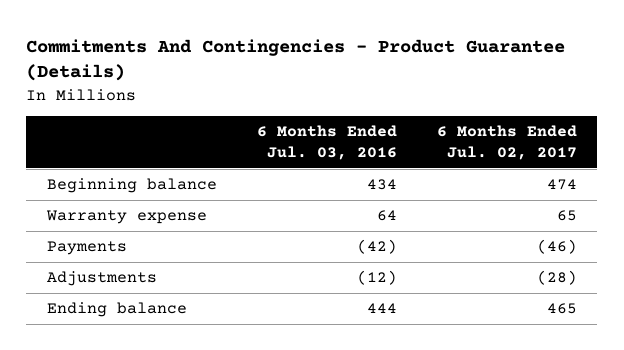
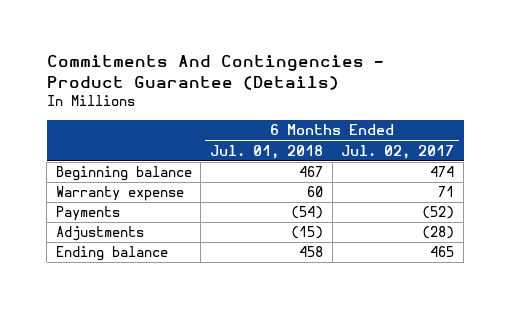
- | 6 Months Ended Jul. 03, 2016 | 6 Months Ended Jul. 02, 2017
+ | 6 Months Ended Jul. 01, 2018 | 6 Months Ended Jul. 02, 2017
- Warranty expense | 64 | 65
- Payments | (42) | (46)
+ Warranty expense | 60 | 71
+ Payments | (54) | (52)

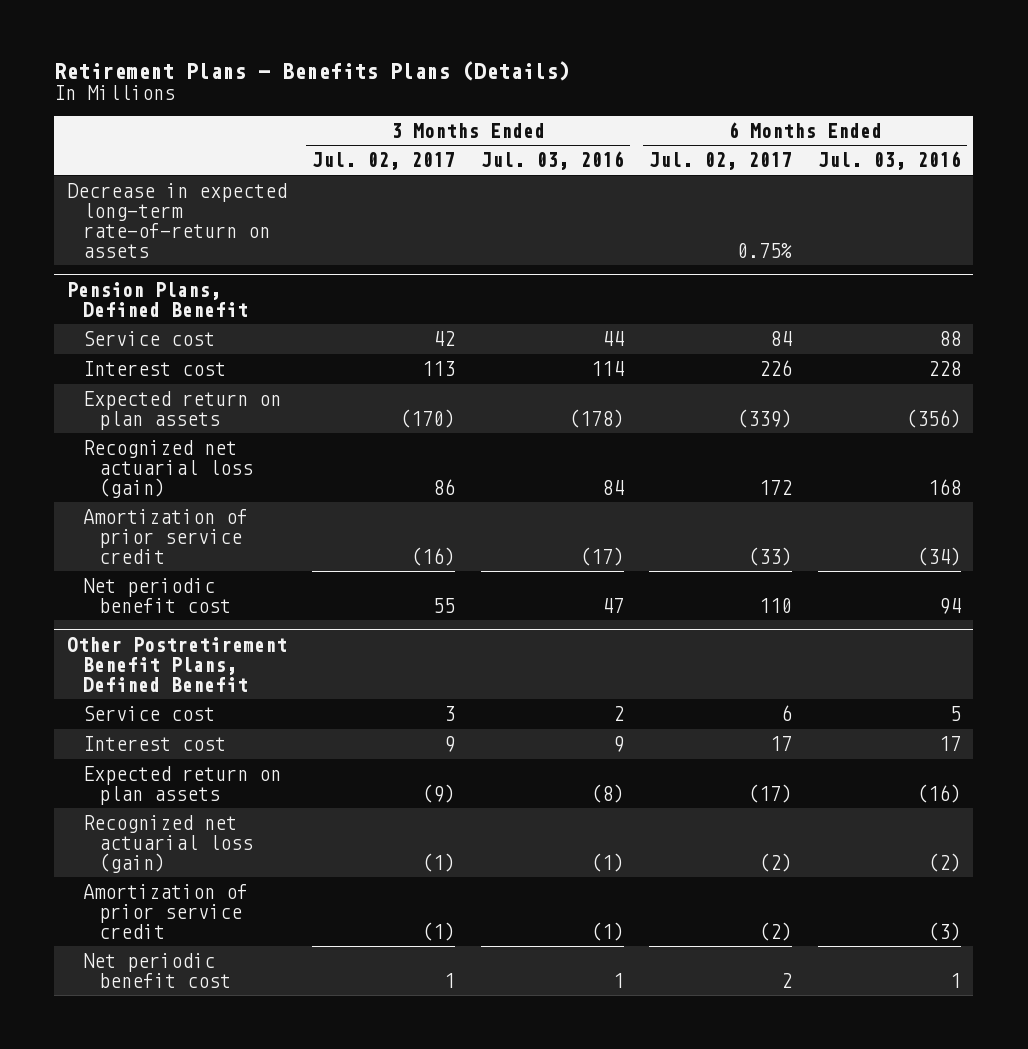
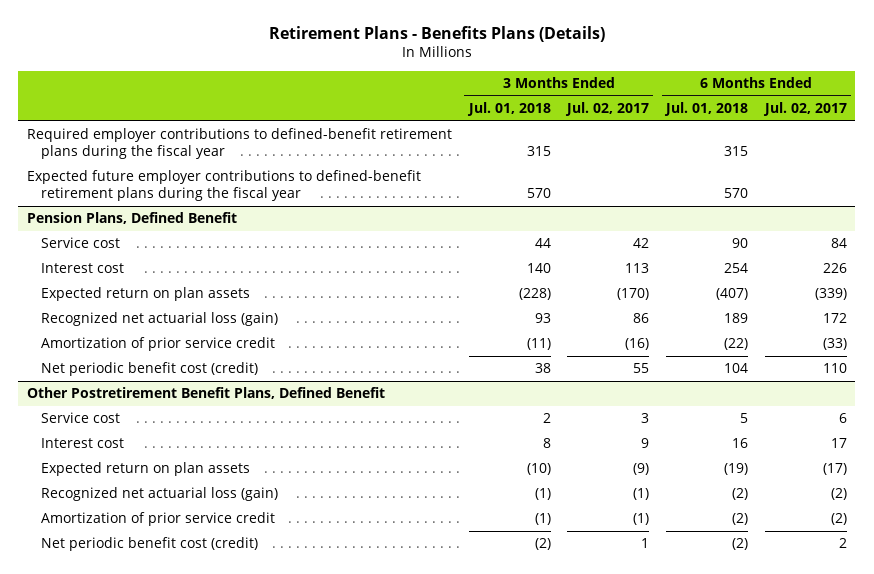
- | 3 Months Ended Jul. 02, 2017 | 3 Months Ended Jul. 03, 2016 | 6 Months Ended Jul. 02, 2017 | 6 Months Ended Jul. 03, 2016
+ | 3 Months Ended Jul. 01, 2018 | 3 Months Ended Jul. 02, 2017 | 6 Months Ended Jul. 01, 2018 | 6 Months Ended Jul. 02, 2017
- Decrease in expected long-term rate-of-return on assets | | | 0.75% |
+ Required employer contributions to defined-benefit retirement plans during the fiscal year | 315 | | 315 |
+ Expected future employer contributions to defined-benefit retirement plans during the fiscal year | 570 | | 570 |
@ Pension Plans, Defined Benefit
- Net periodic benefit cost | 55 | 47 | 110 | 94
+ Net periodic benefit cost (credit) | 38 | 55 | 104 | 110
@ Other Postretirement Benefit Plans, Defined Benefit
- Net periodic benefit cost | 1 | 1 | 2 | 1
+ Net periodic benefit cost (credit) | (2) | 1 | (2) | 2

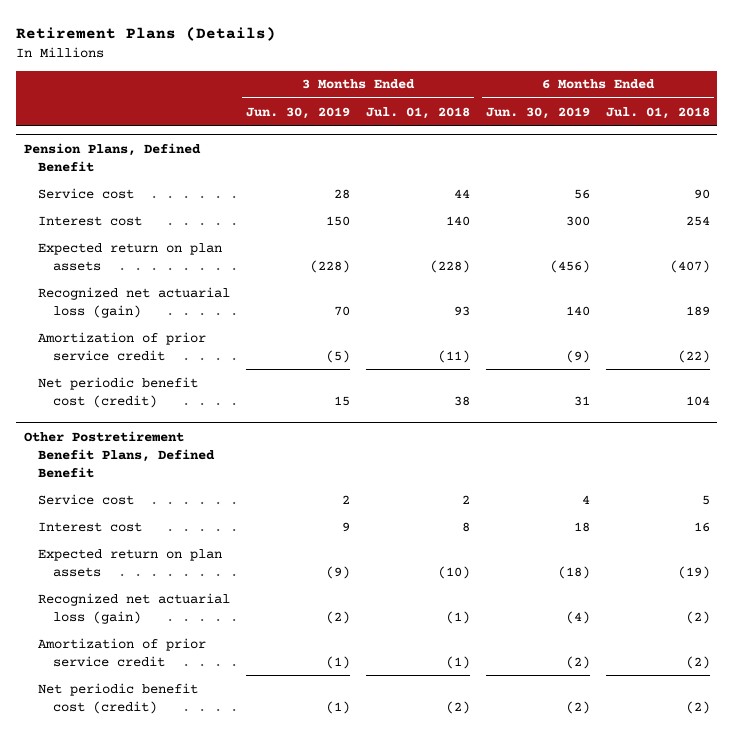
- Retirement Plans - Benefits Plans (Details)
+ Retirement Plans (Details)
- | 3 Months Ended Jul. 01, 2018 | 3 Months Ended Jul. 02, 2017 | 6 Months Ended Jul. 01, 2018 | 6 Months Ended Jul. 02, 2017
+ | 3 Months Ended Jun. 30, 2019 | 3 Months Ended Jul. 01, 2018 | 6 Months Ended Jun. 30, 2019 | 6 Months Ended Jul. 01, 2018
- Required employer contributions to defined-benefit retirement plans during the fiscal year | 315 | | 315 |
- Expected future employer contributions to defined-benefit retirement plans during the fiscal year | 570 | | 570 |

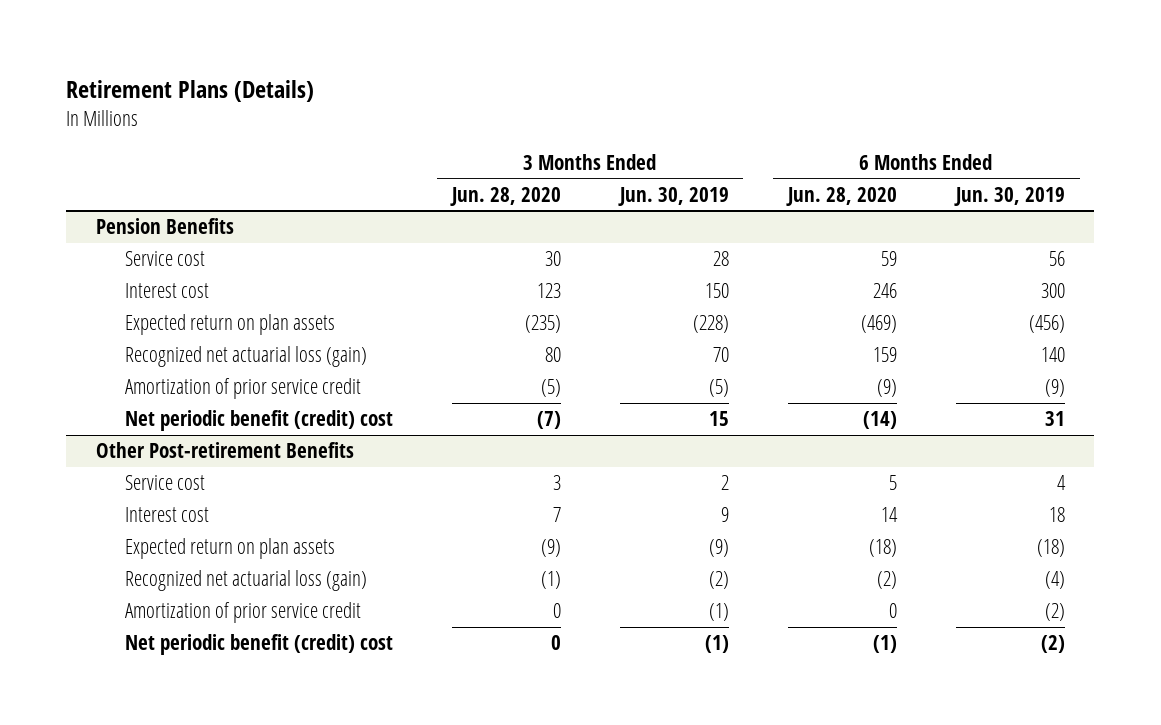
- | 3 Months Ended Jun. 30, 2019 | 3 Months Ended Jul. 01, 2018 | 6 Months Ended Jun. 30, 2019 | 6 Months Ended Jul. 01, 2018
+ | 3 Months Ended Jun. 28, 2020 | 3 Months Ended Jun. 30, 2019 | 6 Months Ended Jun. 28, 2020 | 6 Months Ended Jun. 30, 2019
- Pension Plans, Defined Benefit
+ Pension Benefits
- Net periodic benefit cost (credit) | 15 | 38 | 31 | 104
- Other Postretirement Benefit Plans, Defined Benefit
+ Net periodic benefit (credit) cost | (7) | 15 | (14) | 31
+ Other Post-retirement Benefits
- Net periodic benefit cost (credit) | (1) | (2) | (2) | (2)
+ Net periodic benefit (credit) cost | 0 | (1) | (1) | (2)

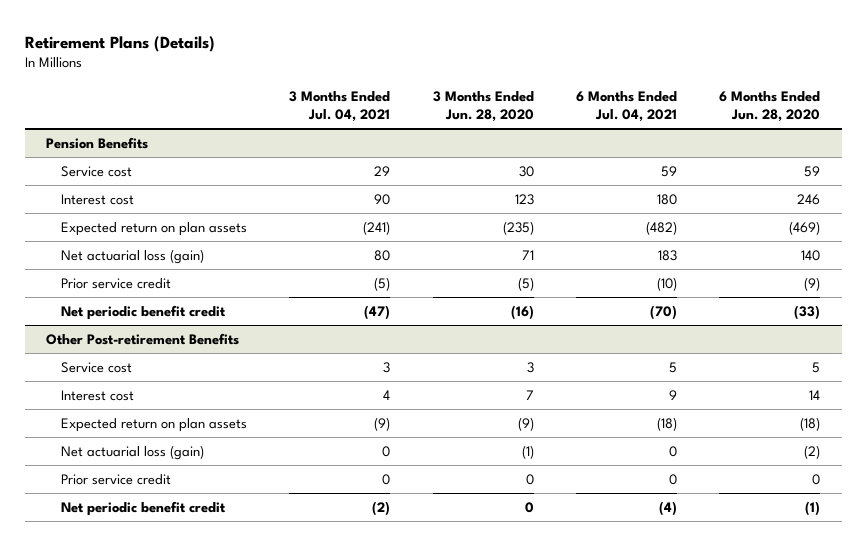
- | 3 Months Ended Jun. 28, 2020 | 3 Months Ended Jun. 30, 2019 | 6 Months Ended Jun. 28, 2020 | 6 Months Ended Jun. 30, 2019
+ | 3 Months Ended Jul. 04, 2021 | 3 Months Ended Jun. 28, 2020 | 6 Months Ended Jul. 04, 2021 | 6 Months Ended Jun. 28, 2020
@ Pension Benefits
- Recognized net actuarial loss (gain) | 80 | 70 | 159 | 140
- Amortization of prior service credit | (5) | (5) | (9) | (9)
- Net periodic benefit (credit) cost | (7) | 15 | (14) | 31
+ Net actuarial loss (gain) | 80 | 71 | 183 | 140
+ Prior service credit | (5) | (5) | (10) | (9)
+ Net periodic benefit credit | (47) | (16) | (70) | (33)
@ Other Post-retirement Benefits
- Recognized net actuarial loss (gain) | (1) | (2) | (2) | (4)
- Amortization of prior service credit | 0 | (1) | 0 | (2)
- Net periodic benefit (credit) cost | 0 | (1) | (1) | (2)
+ Net actuarial loss (gain) | 0 | (1) | 0 | (2)
+ Prior service credit | 0 | 0 | 0 | 0
+ Net periodic benefit credit | (2) | 0 | (4) | (1)

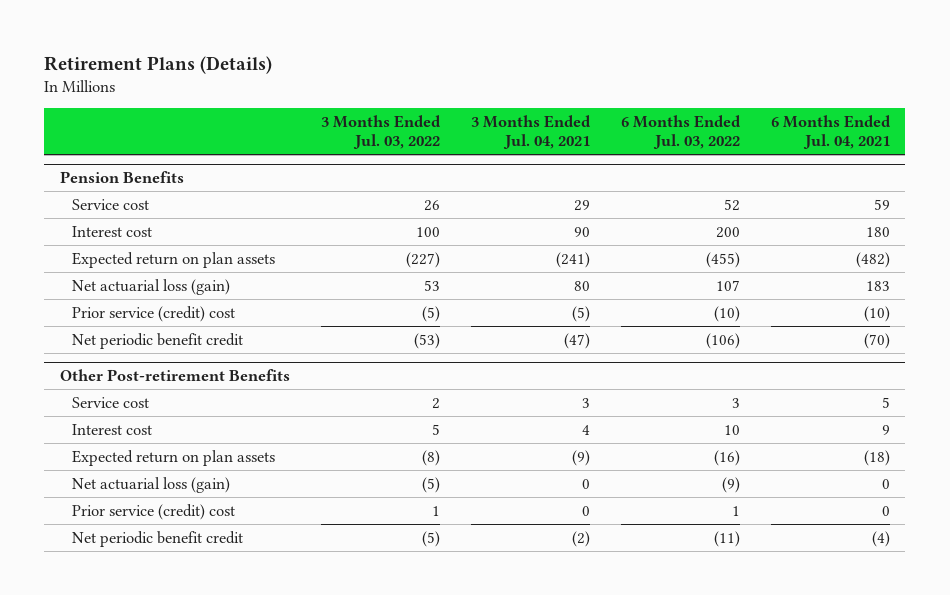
- | 3 Months Ended Jul. 04, 2021 | 3 Months Ended Jun. 28, 2020 | 6 Months Ended Jul. 04, 2021 | 6 Months Ended Jun. 28, 2020
+ | 3 Months Ended Jul. 03, 2022 | 3 Months Ended Jul. 04, 2021 | 6 Months Ended Jul. 03, 2022 | 6 Months Ended Jul. 04, 2021
@ Pension Benefits
- Prior service credit | (5) | (5) | (10) | (9)
+ Prior service (credit) cost | (5) | (5) | (10) | (10)
@ Other Post-retirement Benefits
- Prior service credit | 0 | 0 | 0 | 0
+ Prior service (credit) cost | 1 | 0 | 1 | 0

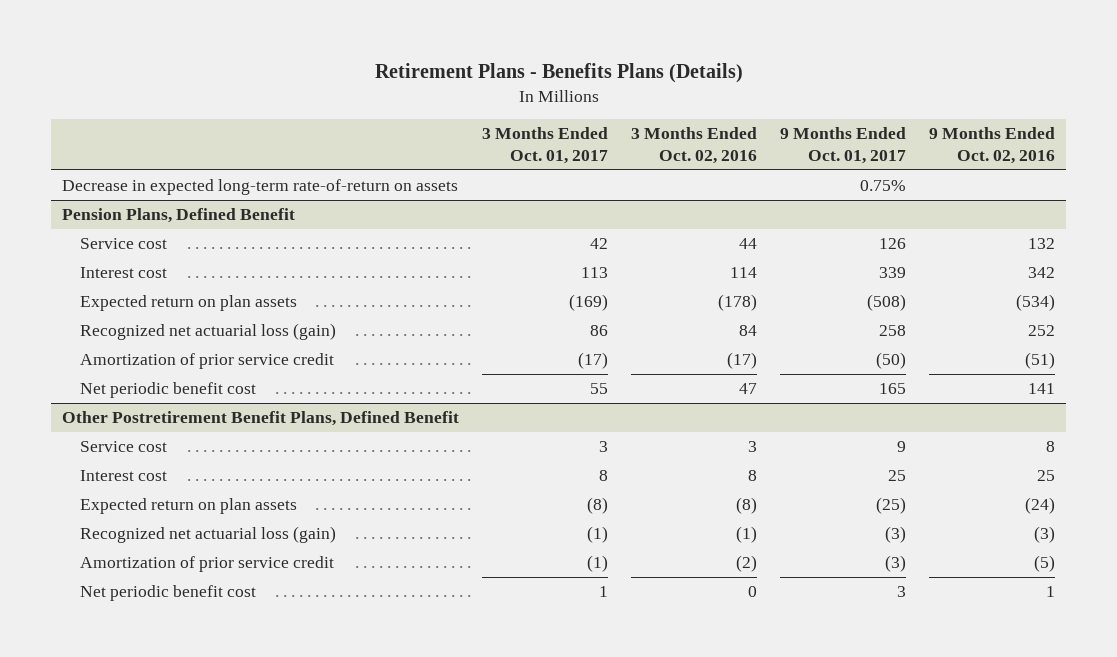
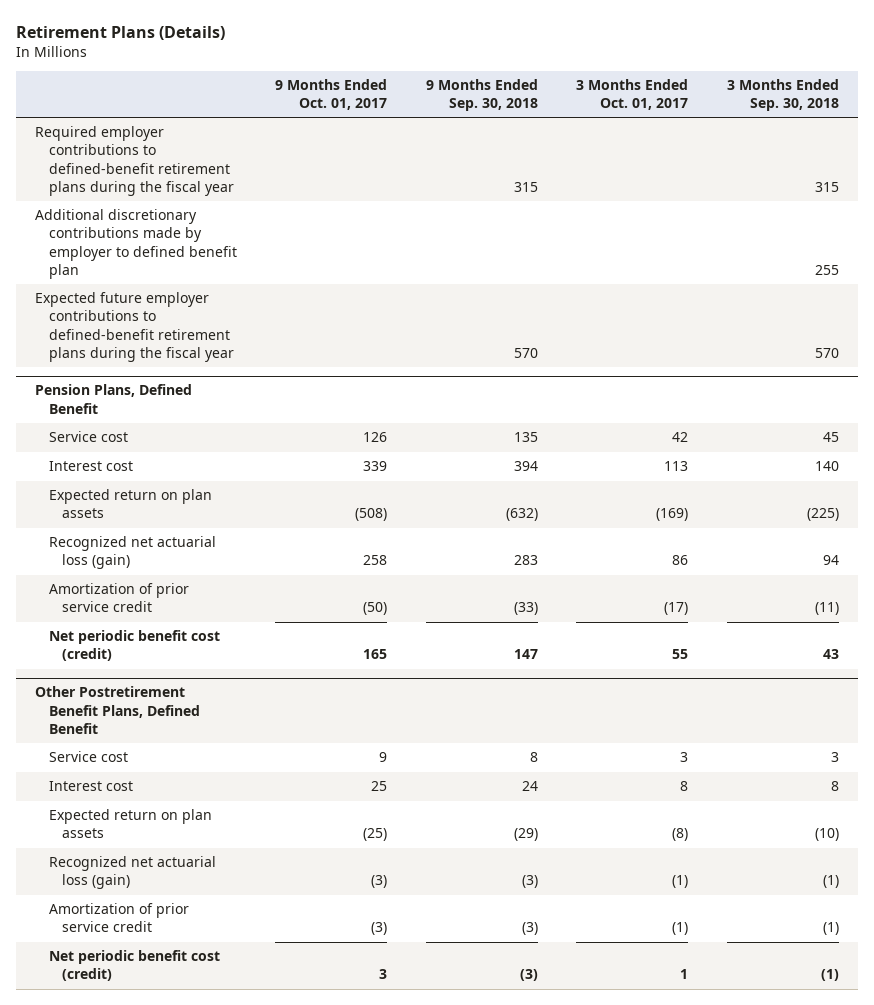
- Retirement Plans - Benefits Plans (Details)
+ Retirement Plans (Details)
- | 3 Months Ended Oct. 01, 2017 | 3 Months Ended Oct. 02, 2016 | 9 Months Ended Oct. 01, 2017 | 9 Months Ended Oct. 02, 2016
+ | 9 Months Ended Oct. 01, 2017 | 9 Months Ended Sep. 30, 2018 | 3 Months Ended Oct. 01, 2017 | 3 Months Ended Sep. 30, 2018
- Decrease in expected long-term rate-of-return on assets | | | 0.75% |
+ Required employer contributions to defined-benefit retirement plans during the fiscal year | | 315 | | 315
+ Additional discretionary contributions made by employer to defined benefit plan | | | | 255
+ Expected future employer contributions to defined-benefit retirement plans during the fiscal year | | 570 | | 570
@ Pension Plans, Defined Benefit
- Net periodic benefit cost | 55 | 47 | 165 | 141
+ Net periodic benefit cost (credit) | 165 | 147 | 55 | 43
@ Other Postretirement Benefit Plans, Defined Benefit
- Net periodic benefit cost | 1 | 0 | 3 | 1
+ Net periodic benefit cost (credit) | 3 | (3) | 1 | (1)

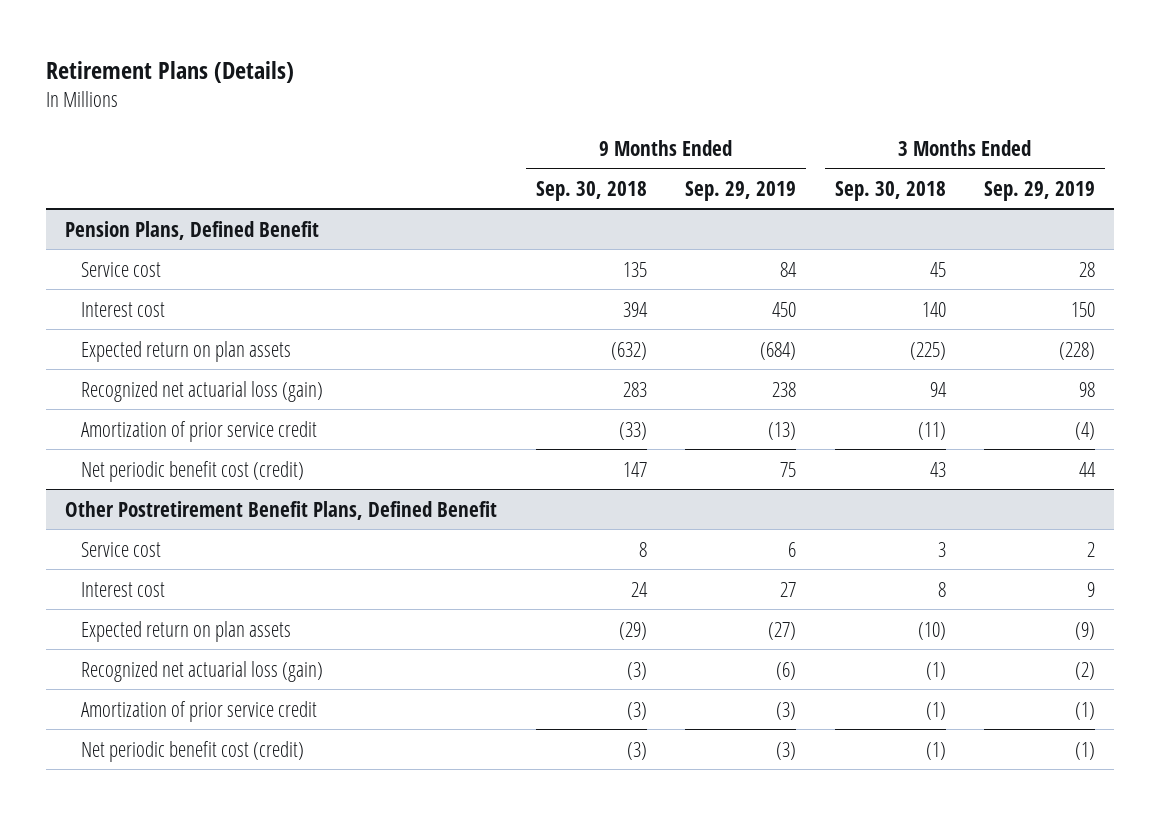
- | 9 Months Ended Oct. 01, 2017 | 9 Months Ended Sep. 30, 2018 | 3 Months Ended Oct. 01, 2017 | 3 Months Ended Sep. 30, 2018
+ | 9 Months Ended Sep. 30, 2018 | 9 Months Ended Sep. 29, 2019 | 3 Months Ended Sep. 30, 2018 | 3 Months Ended Sep. 29, 2019
- Required employer contributions to defined-benefit retirement plans during the fiscal year | | 315 | | 315
- Additional discretionary contributions made by employer to defined benefit plan | | | | 255
- Expected future employer contributions to defined-benefit retirement plans during the fiscal year | | 570 | | 570

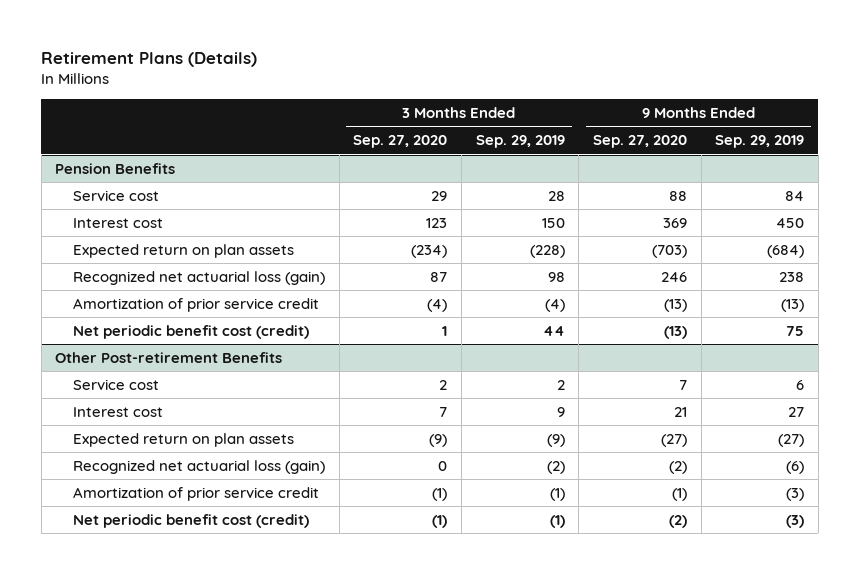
- | 9 Months Ended Sep. 30, 2018 | 9 Months Ended Sep. 29, 2019 | 3 Months Ended Sep. 30, 2018 | 3 Months Ended Sep. 29, 2019
+ | 3 Months Ended Sep. 27, 2020 | 3 Months Ended Sep. 29, 2019 | 9 Months Ended Sep. 27, 2020 | 9 Months Ended Sep. 29, 2019
- Pension Plans, Defined Benefit
+ Pension Benefits
- Other Postretirement Benefit Plans, Defined Benefit
+ Other Post-retirement Benefits

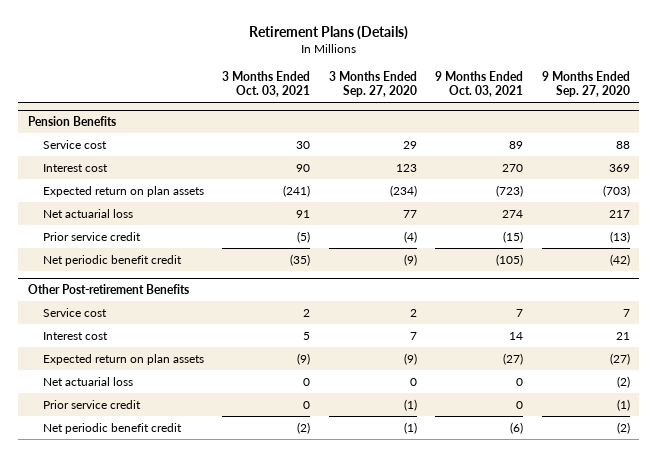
- | 3 Months Ended Sep. 27, 2020 | 3 Months Ended Sep. 29, 2019 | 9 Months Ended Sep. 27, 2020 | 9 Months Ended Sep. 29, 2019
+ | 3 Months Ended Oct. 03, 2021 | 3 Months Ended Sep. 27, 2020 | 9 Months Ended Oct. 03, 2021 | 9 Months Ended Sep. 27, 2020
@ Pension Benefits
- Recognized net actuarial loss (gain) | 87 | 98 | 246 | 238
- Amortization of prior service credit | (4) | (4) | (13) | (13)
- Net periodic benefit cost (credit) | 1 | 44 | (13) | 75
+ Net actuarial loss | 91 | 77 | 274 | 217
+ Prior service credit | (5) | (4) | (15) | (13)
+ Net periodic benefit credit | (35) | (9) | (105) | (42)
@ Other Post-retirement Benefits
- Recognized net actuarial loss (gain) | 0 | (2) | (2) | (6)
- Amortization of prior service credit | (1) | (1) | (1) | (3)
- Net periodic benefit cost (credit) | (1) | (1) | (2) | (3)
+ Net actuarial loss | 0 | 0 | 0 | (2)
+ Prior service credit | 0 | (1) | 0 | (1)
+ Net periodic benefit credit | (2) | (1) | (6) | (2)

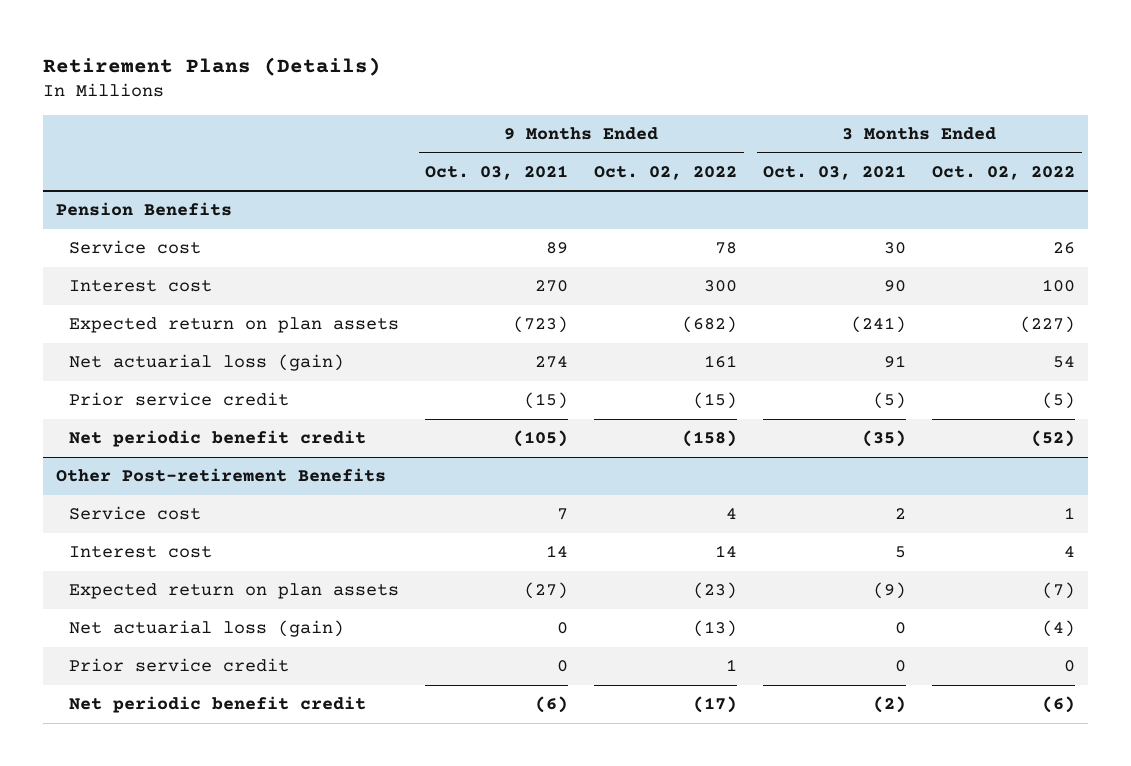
- | 3 Months Ended Oct. 03, 2021 | 3 Months Ended Sep. 27, 2020 | 9 Months Ended Oct. 03, 2021 | 9 Months Ended Sep. 27, 2020
+ | 9 Months Ended Oct. 03, 2021 | 9 Months Ended Oct. 02, 2022 | 3 Months Ended Oct. 03, 2021 | 3 Months Ended Oct. 02, 2022
@ Pension Benefits
- Net actuarial loss | 91 | 77 | 274 | 217
+ Net actuarial loss (gain) | 274 | 161 | 91 | 54
@ Other Post-retirement Benefits
- Net actuarial loss | 0 | 0 | 0 | (2)
+ Net actuarial loss (gain) | 0 | (13) | 0 | (4)

